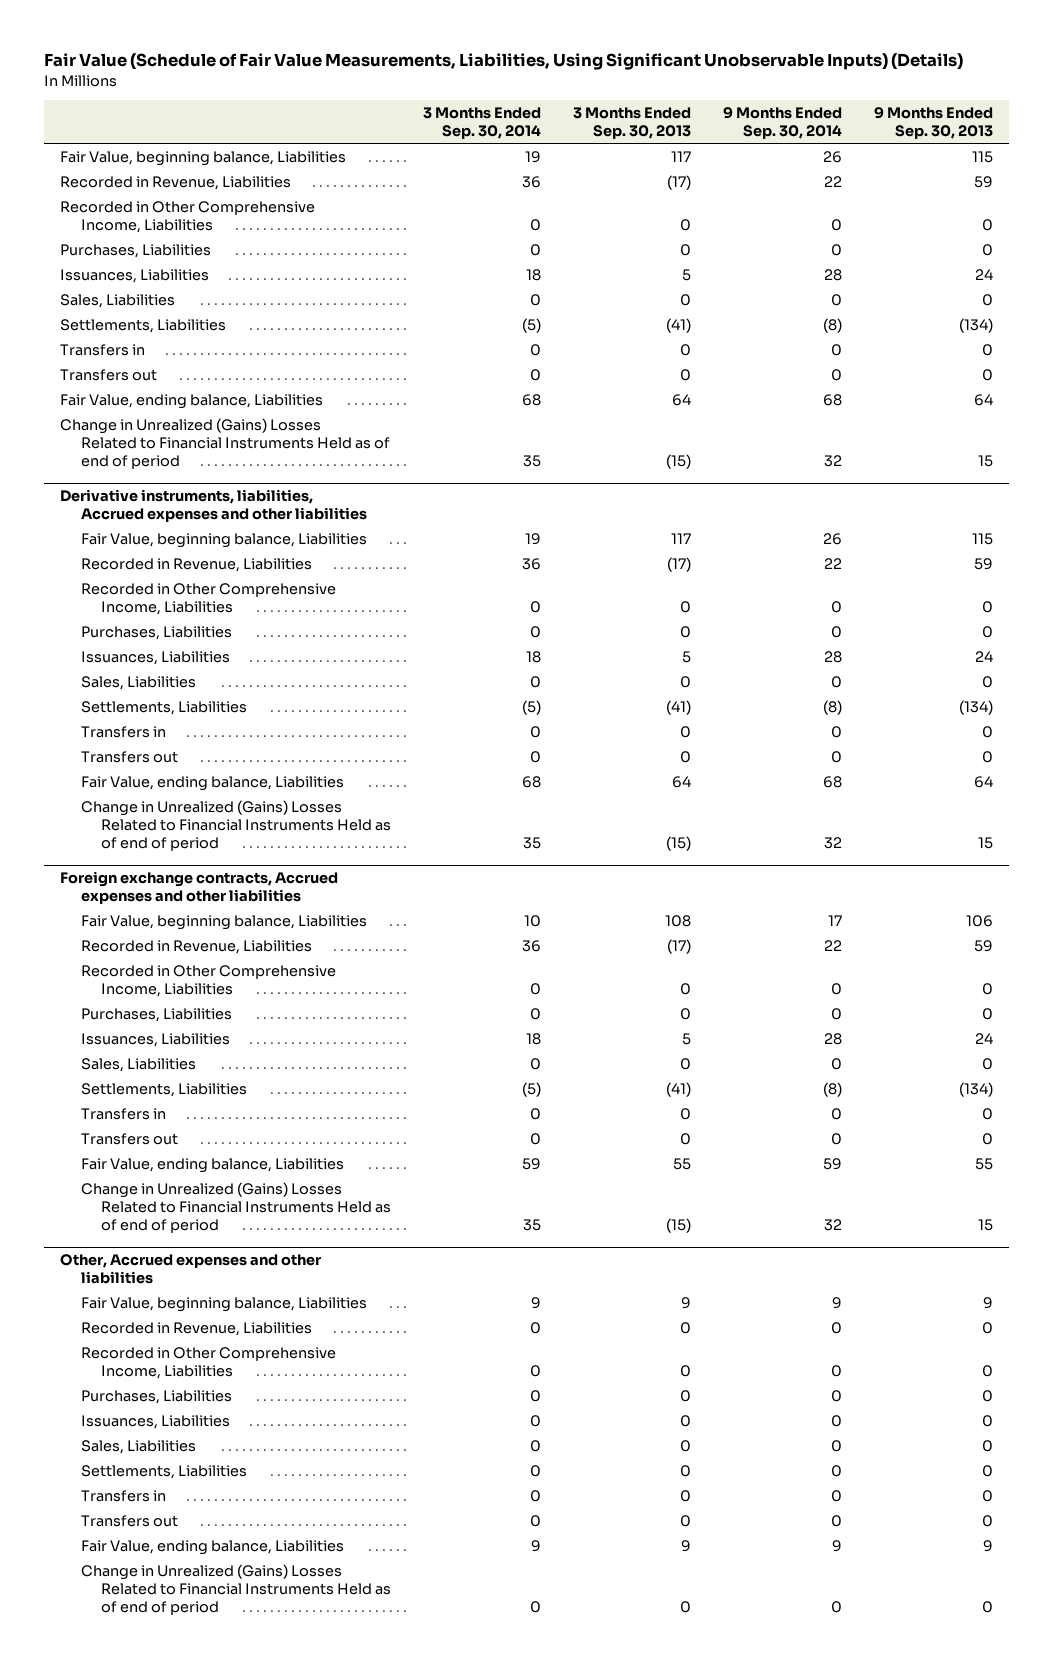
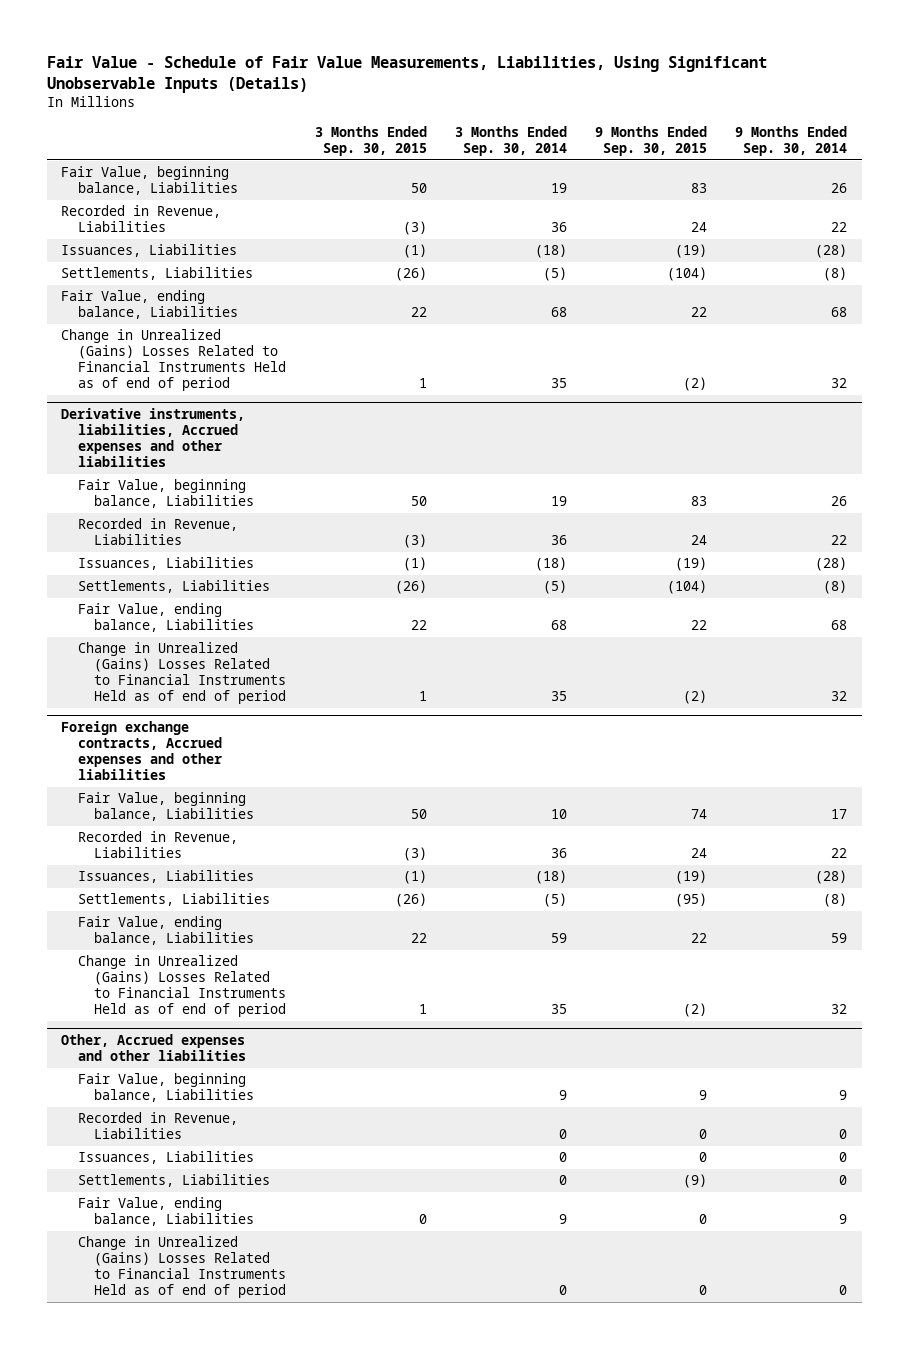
- Fair Value (Schedule of Fair Value Measurements, Liabilities, Using Significant Unobservable Inputs) (Details)
+ Fair Value - Schedule of Fair Value Measurements, Liabilities, Using Significant Unobservable Inputs (Details)
- | 3 Months Ended Sep. 30, 2014 | 3 Months Ended Sep. 30, 2013 | 9 Months Ended Sep. 30, 2014 | 9 Months Ended Sep. 30, 2013
+ | 3 Months Ended Sep. 30, 2015 | 3 Months Ended Sep. 30, 2014 | 9 Months Ended Sep. 30, 2015 | 9 Months Ended Sep. 30, 2014
- Recorded in Other Comprehensive Income, Liabilities | 0 | 0 | 0 | 0
- Purchases, Liabilities | 0 | 0 | 0 | 0
- Issuances, Liabilities | 18 | 5 | 28 | 24
- Sales, Liabilities | 0 | 0 | 0 | 0
+ Issuances, Liabilities | (1) | (18) | (19) | (28)
- Transfers in | 0 | 0 | 0 | 0
- Transfers out | 0 | 0 | 0 | 0
@ Derivative instruments, liabilities, Accrued expenses and other liabilities
- Recorded in Other Comprehensive Income, Liabilities | 0 | 0 | 0 | 0
- Purchases, Liabilities | 0 | 0 | 0 | 0
- Issuances, Liabilities | 18 | 5 | 28 | 24
- Sales, Liabilities | 0 | 0 | 0 | 0
+ Issuances, Liabilities | (1) | (18) | (19) | (28)
- Transfers in | 0 | 0 | 0 | 0
- Transfers out | 0 | 0 | 0 | 0
@ Foreign exchange contracts, Accrued expenses and other liabilities
- Recorded in Other Comprehensive Income, Liabilities | 0 | 0 | 0 | 0
- Purchases, Liabilities | 0 | 0 | 0 | 0
- Issuances, Liabilities | 18 | 5 | 28 | 24
- Sales, Liabilities | 0 | 0 | 0 | 0
+ Issuances, Liabilities | (1) | (18) | (19) | (28)
- Transfers in | 0 | 0 | 0 | 0
- Transfers out | 0 | 0 | 0 | 0
@ Other, Accrued expenses and other liabilities
- Recorded in Other Comprehensive Income, Liabilities | 0 | 0 | 0 | 0
- Purchases, Liabilities | 0 | 0 | 0 | 0
- Sales, Liabilities | 0 | 0 | 0 | 0
- Transfers in | 0 | 0 | 0 | 0
- Transfers out | 0 | 0 | 0 | 0

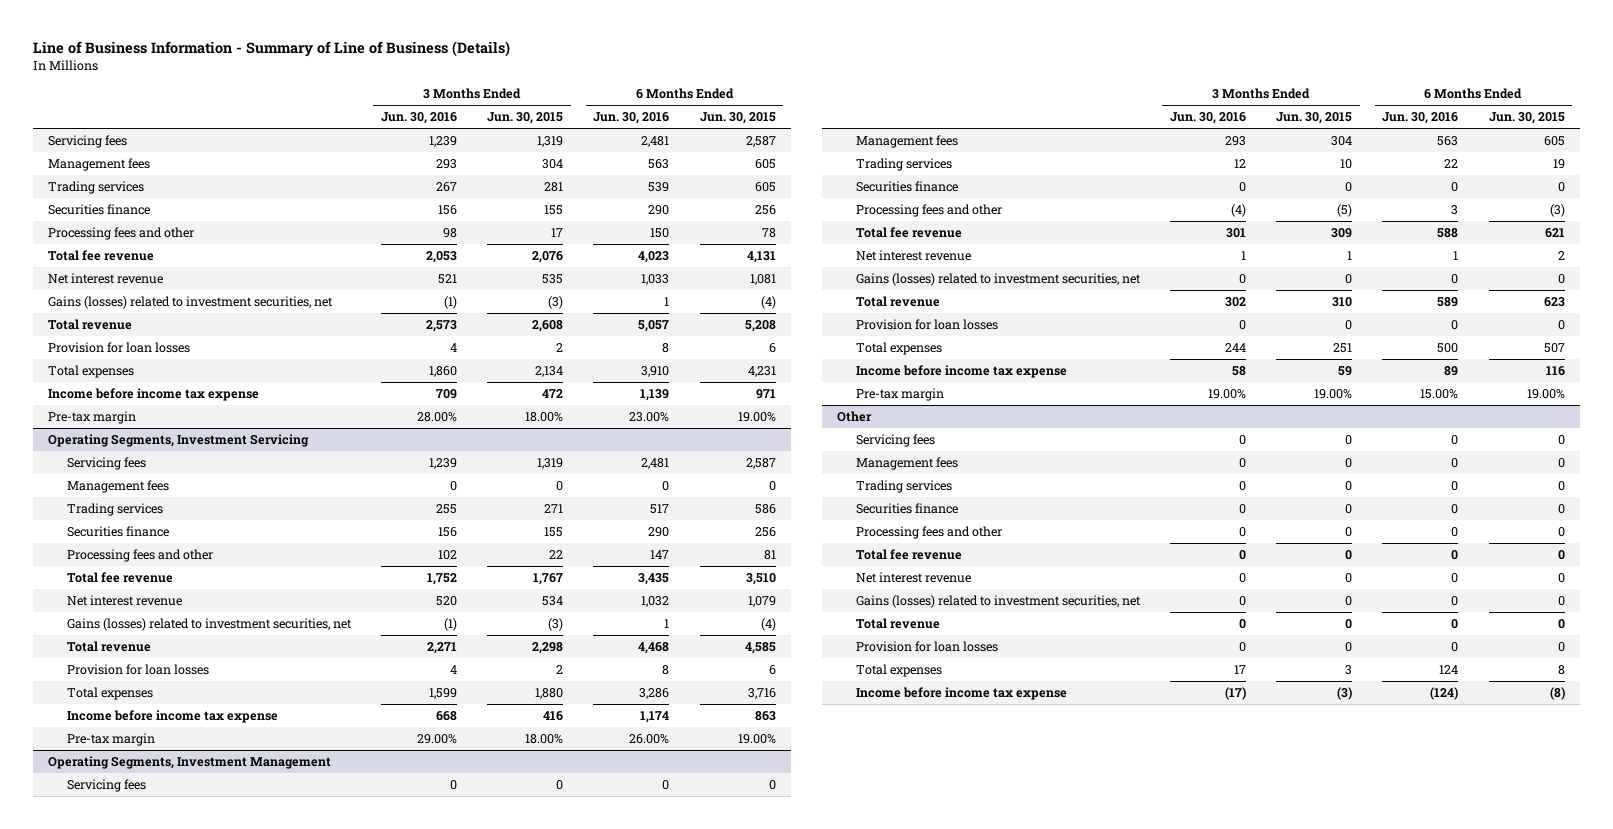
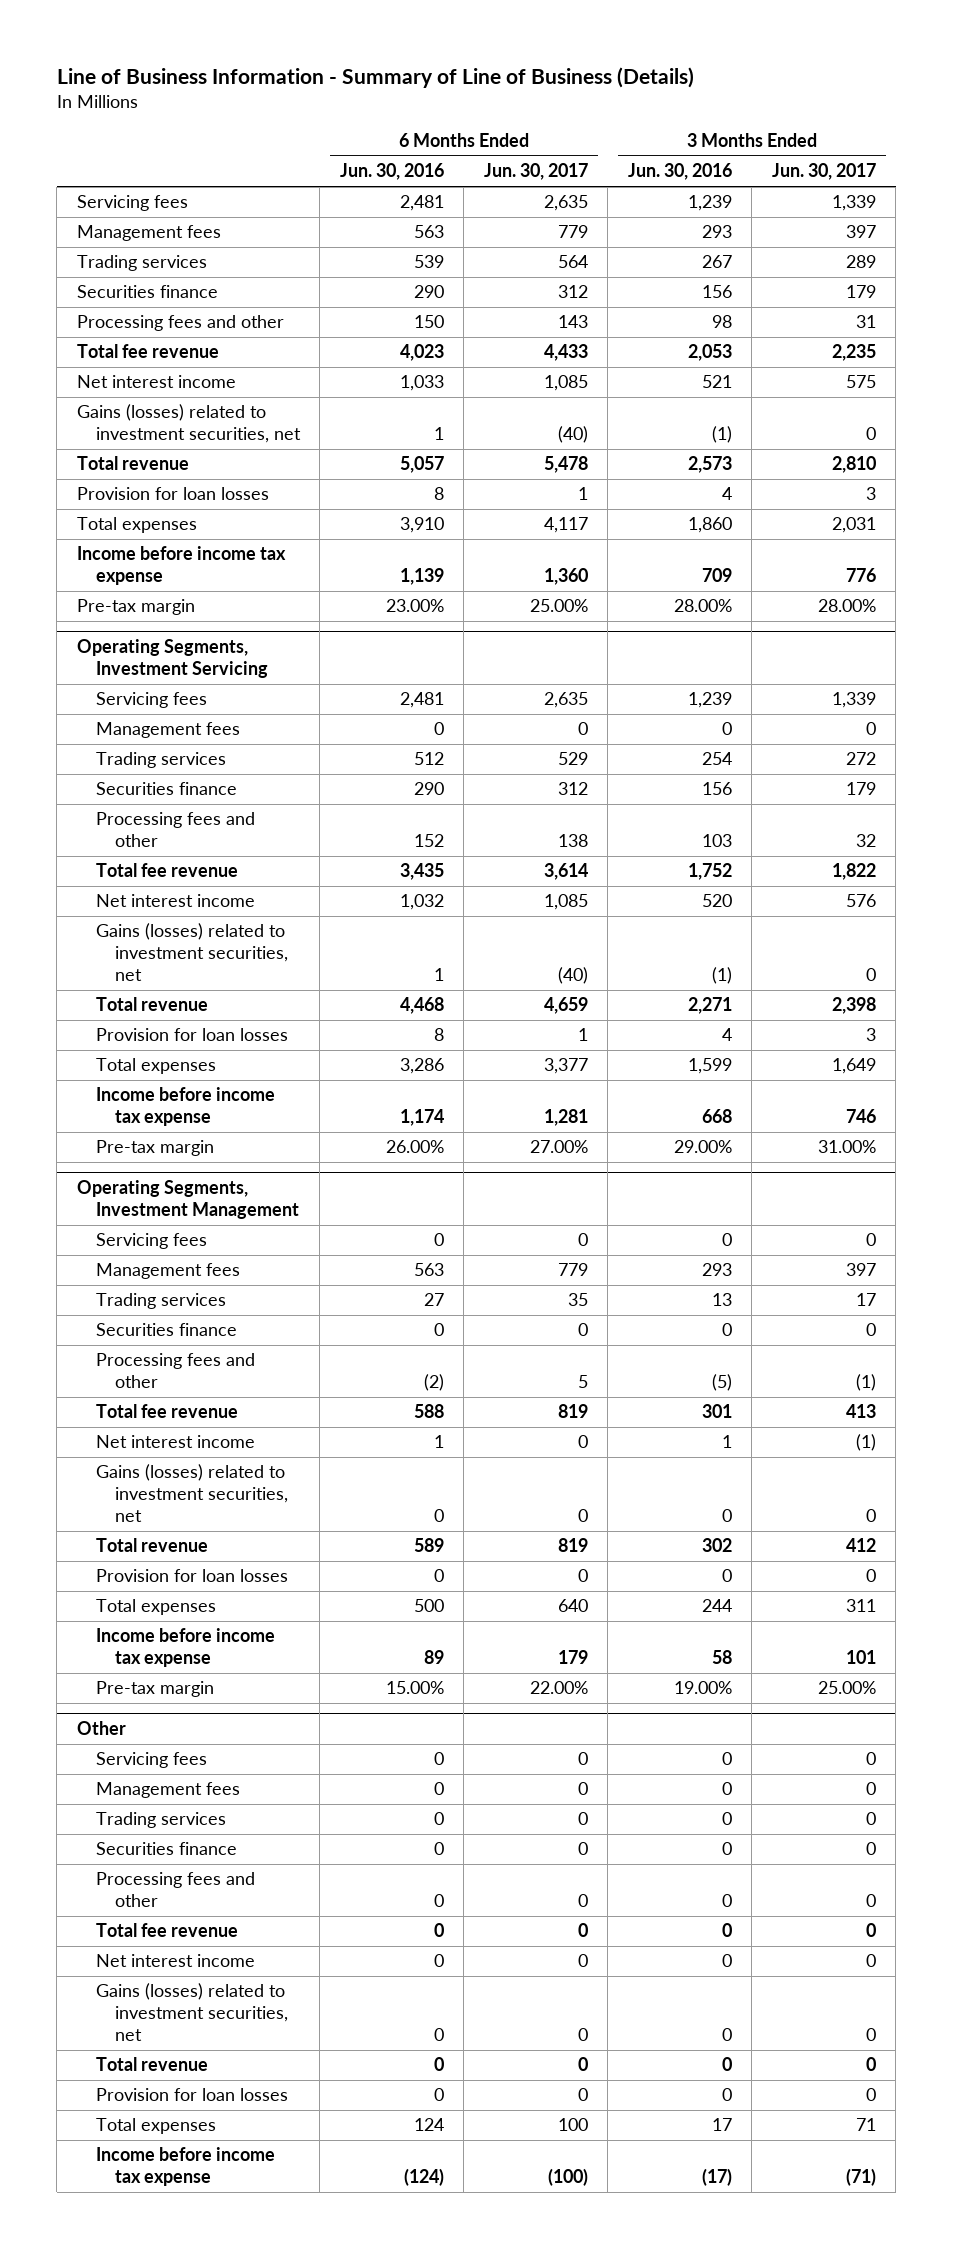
- | 3 Months Ended Jun. 30, 2016 | 3 Months Ended Jun. 30, 2015 | 6 Months Ended Jun. 30, 2016 | 6 Months Ended Jun. 30, 2015
+ | 6 Months Ended Jun. 30, 2016 | 6 Months Ended Jun. 30, 2017 | 3 Months Ended Jun. 30, 2016 | 3 Months Ended Jun. 30, 2017
- Net interest revenue | 521 | 535 | 1,033 | 1,081
+ Net interest income | 1,033 | 1,085 | 521 | 575
@ Operating Segments, Investment Servicing
- Trading services | 255 | 271 | 517 | 586
+ Trading services | 512 | 529 | 254 | 272
- Processing fees and other | 102 | 22 | 147 | 81
+ Processing fees and other | 152 | 138 | 103 | 32
- Net interest revenue | 520 | 534 | 1,032 | 1,079
+ Net interest income | 1,032 | 1,085 | 520 | 576
@ Operating Segments, Investment Management
- Trading services | 12 | 10 | 22 | 19
+ Trading services | 27 | 35 | 13 | 17
- Processing fees and other | (4) | (5) | 3 | (3)
+ Processing fees and other | (2) | 5 | (5) | (1)
- Net interest revenue | 1 | 1 | 1 | 2
+ Net interest income | 1 | 0 | 1 | (1)
@ Other
- Net interest revenue | 0 | 0 | 0 | 0
+ Net interest income | 0 | 0 | 0 | 0

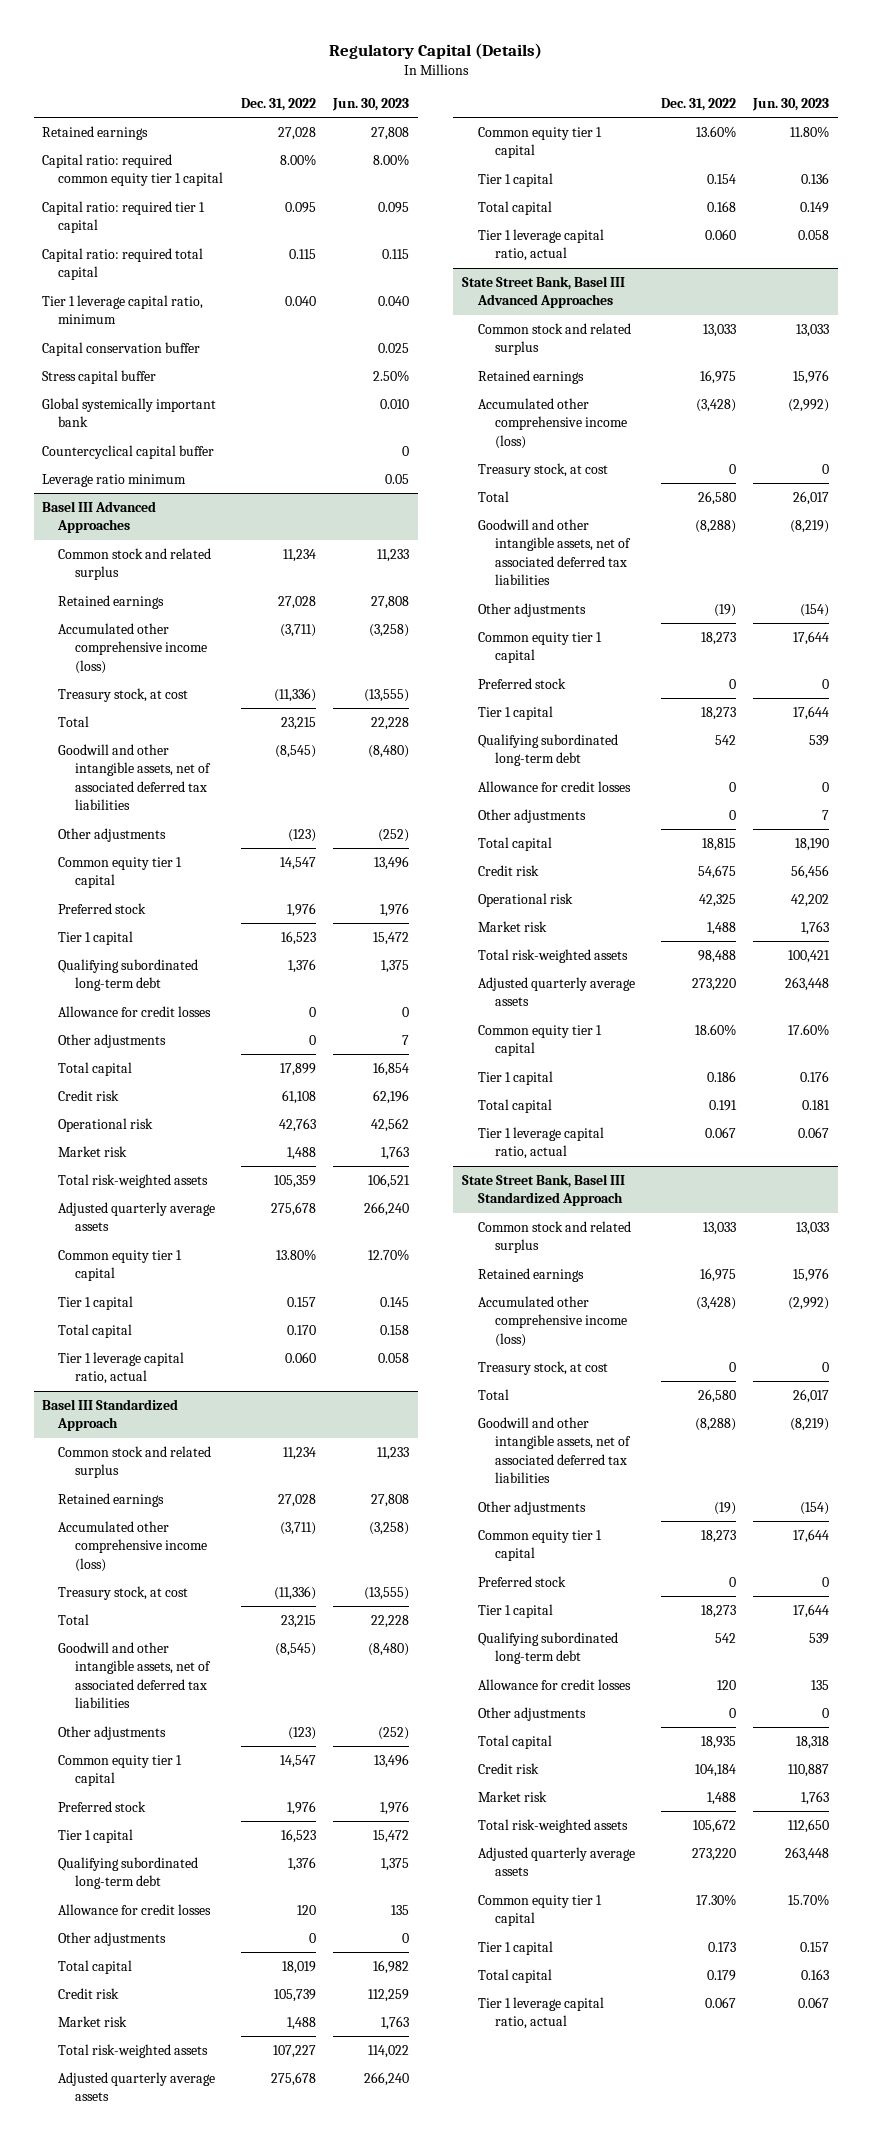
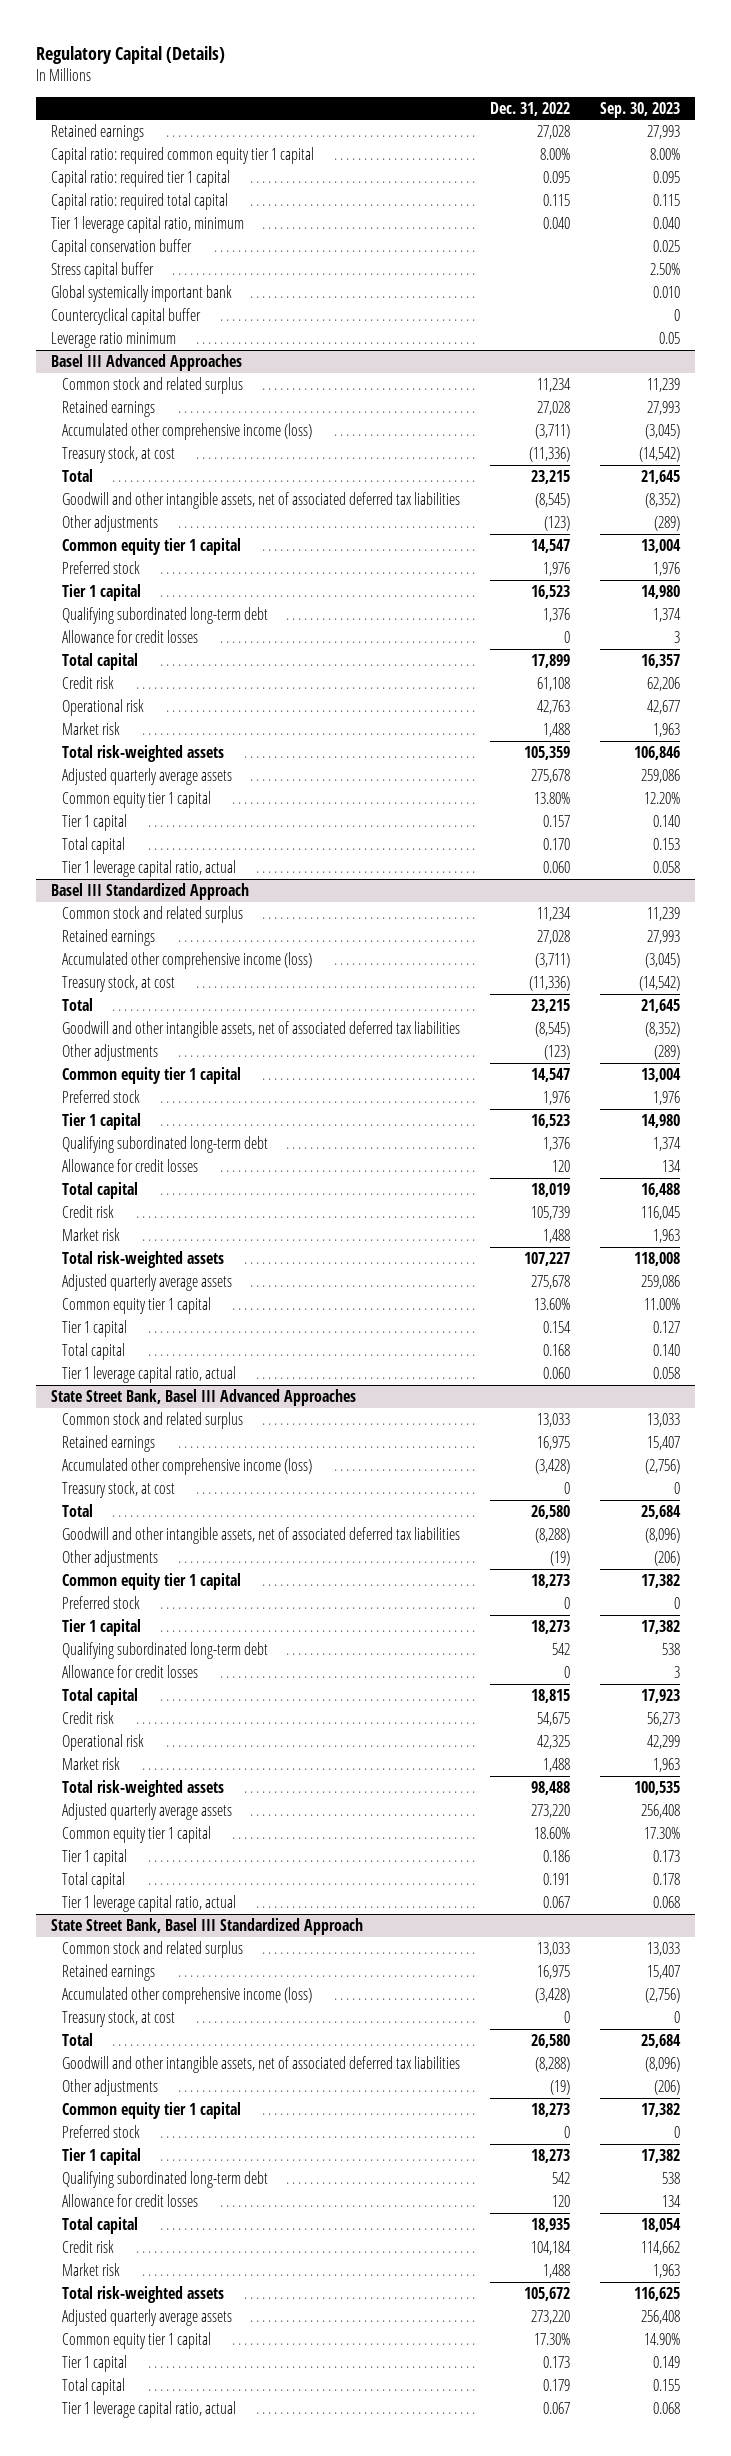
- | Dec. 31, 2022 | Jun. 30, 2023
+ | Dec. 31, 2022 | Sep. 30, 2023
@ Basel III Advanced Approaches
- Other adjustments | 0 | 7
@ Basel III Standardized Approach
- Other adjustments | 0 | 0
@ State Street Bank, Basel III Advanced Approaches
- Other adjustments | 0 | 7
@ State Street Bank, Basel III Standardized Approach
- Other adjustments | 0 | 0

